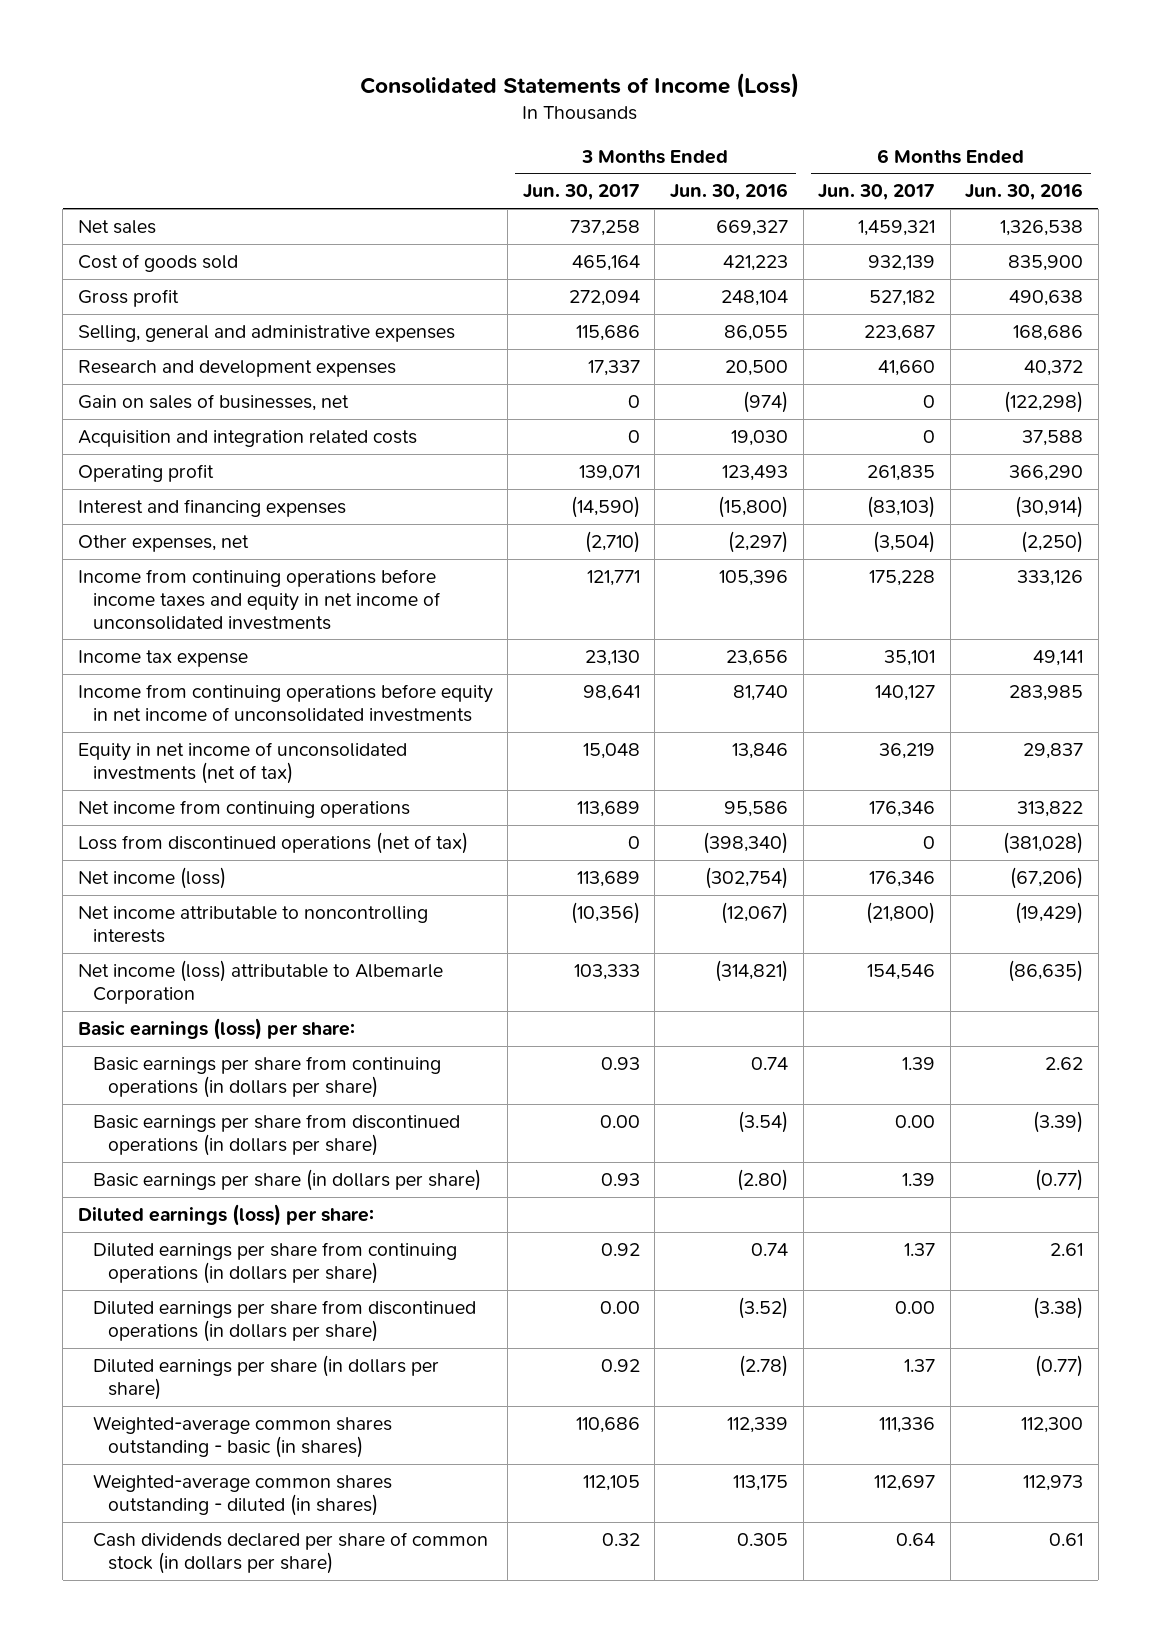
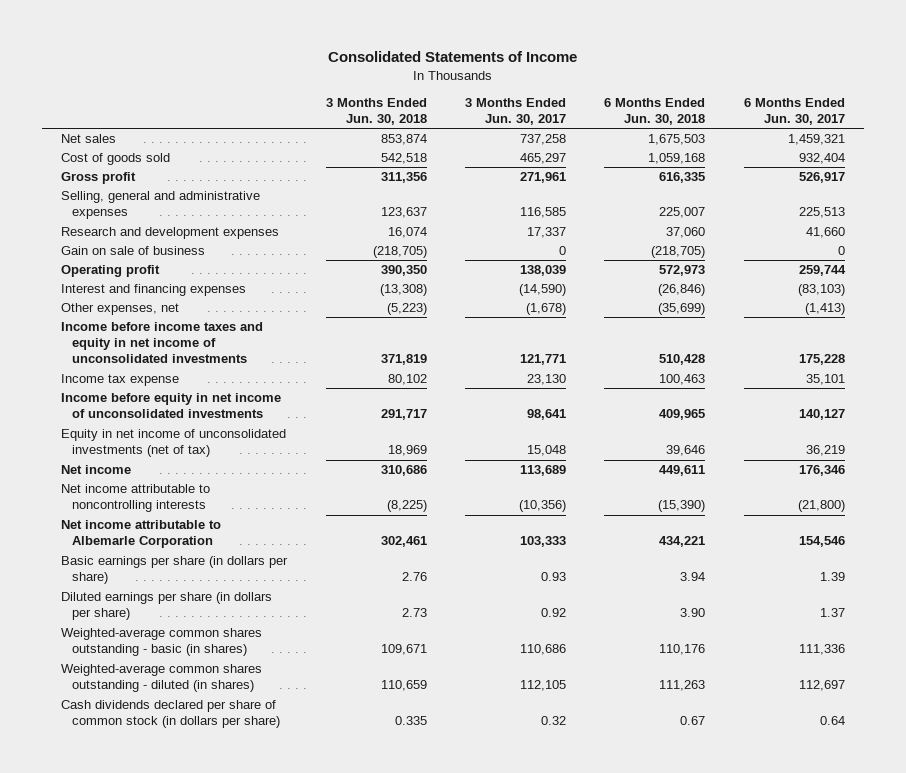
- Consolidated Statements of Income (Loss)
+ Consolidated Statements of Income
- | 3 Months Ended Jun. 30, 2017 | 3 Months Ended Jun. 30, 2016 | 6 Months Ended Jun. 30, 2017 | 6 Months Ended Jun. 30, 2016
+ | 3 Months Ended Jun. 30, 2018 | 3 Months Ended Jun. 30, 2017 | 6 Months Ended Jun. 30, 2018 | 6 Months Ended Jun. 30, 2017
- Cost of goods sold | 465,164 | 421,223 | 932,139 | 835,900
- Gross profit | 272,094 | 248,104 | 527,182 | 490,638
- Selling, general and administrative expenses | 115,686 | 86,055 | 223,687 | 168,686
+ Cost of goods sold | 542,518 | 465,297 | 1,059,168 | 932,404
+ Gross profit | 311,356 | 271,961 | 616,335 | 526,917
+ Selling, general and administrative expenses | 123,637 | 116,585 | 225,007 | 225,513
- Gain on sales of businesses, net | 0 | (974) | 0 | (122,298)
- Acquisition and integration related costs | 0 | 19,030 | 0 | 37,588
- Operating profit | 139,071 | 123,493 | 261,835 | 366,290
+ Gain on sale of business | (218,705) | 0 | (218,705) | 0
+ Operating profit | 390,350 | 138,039 | 572,973 | 259,744
- Other expenses, net | (2,710) | (2,297) | (3,504) | (2,250)
- Income from continuing operations before income taxes and equity in net income of unconsolidated investments | 121,771 | 105,396 | 175,228 | 333,126
+ Other expenses, net | (5,223) | (1,678) | (35,699) | (1,413)
+ Income before income taxes and equity in net income of unconsolidated investments | 371,819 | 121,771 | 510,428 | 175,228
- Income from continuing operations before equity in net income of unconsolidated investments | 98,641 | 81,740 | 140,127 | 283,985
+ Income before equity in net income of unconsolidated investments | 291,717 | 98,641 | 409,965 | 140,127
- Net income from continuing operations | 113,689 | 95,586 | 176,346 | 313,822
- Loss from discontinued operations (net of tax) | 0 | (398,340) | 0 | (381,028)
- Net income (loss) | 113,689 | (302,754) | 176,346 | (67,206)
+ Net income | 310,686 | 113,689 | 449,611 | 176,346
- Net income (loss) attributable to Albemarle Corporation | 103,333 | (314,821) | 154,546 | (86,635)
- Basic earnings (loss) per share:
- Basic earnings per share from continuing operations (in dollars per share) | 0.93 | 0.74 | 1.39 | 2.62
- Basic earnings per share from discontinued operations (in dollars per share) | 0.00 | (3.54) | 0.00 | (3.39)
+ Net income attributable to Albemarle Corporation | 302,461 | 103,333 | 434,221 | 154,546
- Diluted earnings (loss) per share:
- Diluted earnings per share from continuing operations (in dollars per share) | 0.92 | 0.74 | 1.37 | 2.61
- Diluted earnings per share from discontinued operations (in dollars per share) | 0.00 | (3.52) | 0.00 | (3.38)

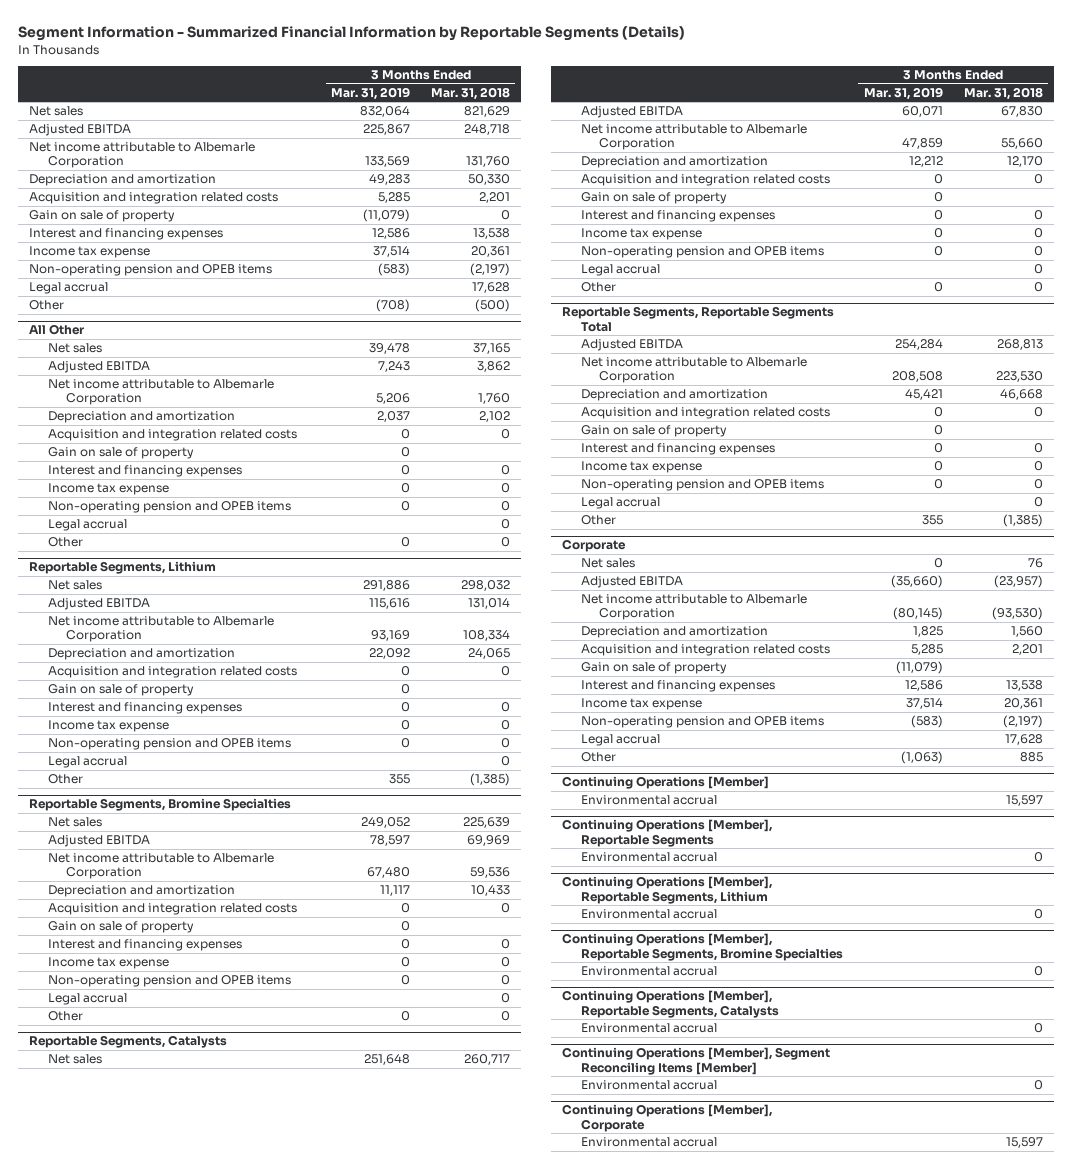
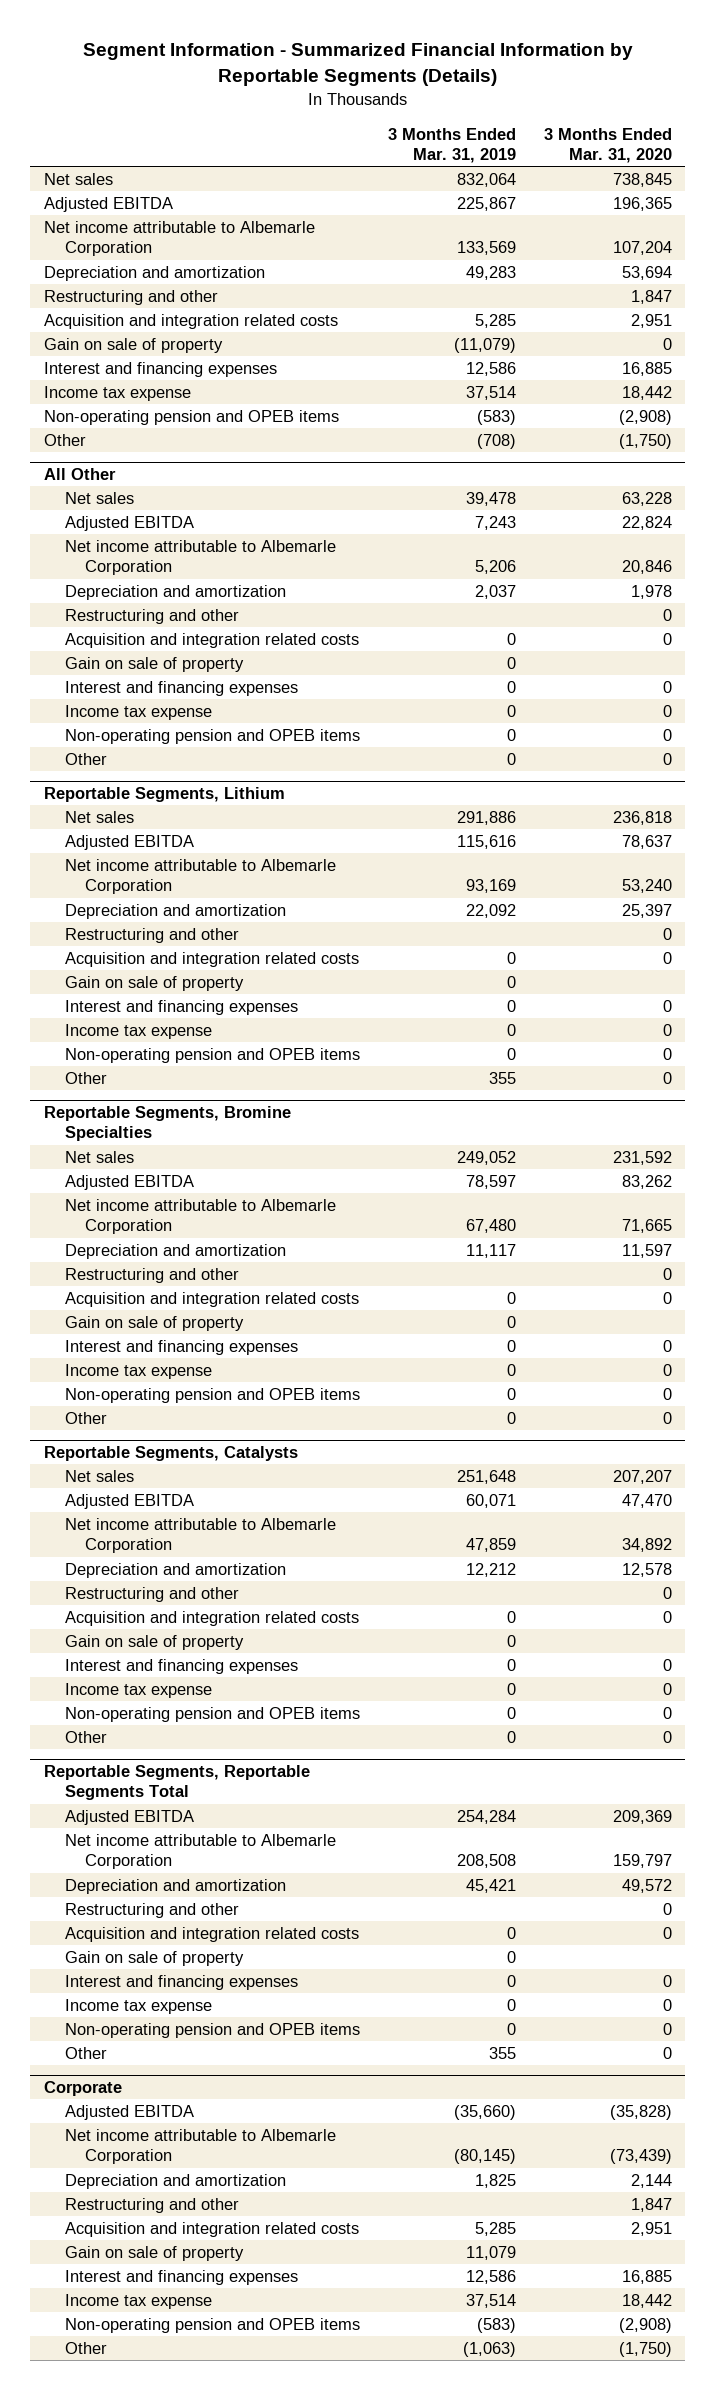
- | 3 Months Ended Mar. 31, 2019 | 3 Months Ended Mar. 31, 2018
+ | 3 Months Ended Mar. 31, 2019 | 3 Months Ended Mar. 31, 2020
+ Restructuring and other | | 1,847
- Legal accrual | | 17,628
@ All Other
+ Restructuring and other | | 0
- Legal accrual | | 0
@ Reportable Segments, Lithium
+ Restructuring and other | | 0
- Legal accrual | | 0
@ Reportable Segments, Bromine Specialties
+ Restructuring and other | | 0
- Legal accrual | | 0
@ Reportable Segments, Catalysts
+ Restructuring and other | | 0
- Legal accrual | | 0
@ Reportable Segments, Reportable Segments Total
+ Restructuring and other | | 0
- Legal accrual | | 0
@ Corporate
- Net sales | 0 | 76
+ Restructuring and other | | 1,847
- Gain on sale of property | (11,079) |
+ Gain on sale of property | 11,079 |
- Legal accrual | | 17,628
- Continuing Operations [Member]
- Environmental accrual | | 15,597
- Continuing Operations [Member], Reportable Segments
- Environmental accrual | | 0
- Continuing Operations [Member], Reportable Segments, Lithium
- Environmental accrual | | 0
- Continuing Operations [Member], Reportable Segments, Bromine Specialties
- Environmental accrual | | 0
- Continuing Operations [Member], Reportable Segments, Catalysts
- Environmental accrual | | 0
- Continuing Operations [Member], Segment Reconciling Items [Member]
- Environmental accrual | | 0
- Continuing Operations [Member], Corporate
- Environmental accrual | | 15,597

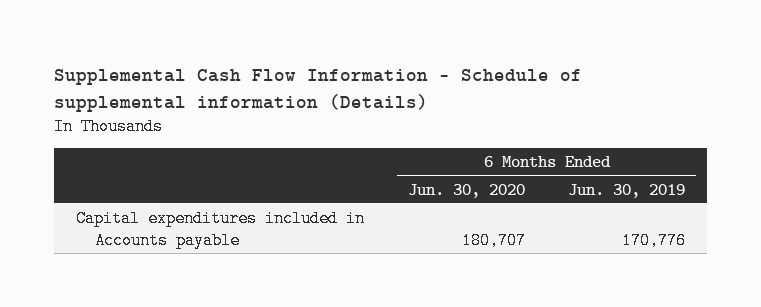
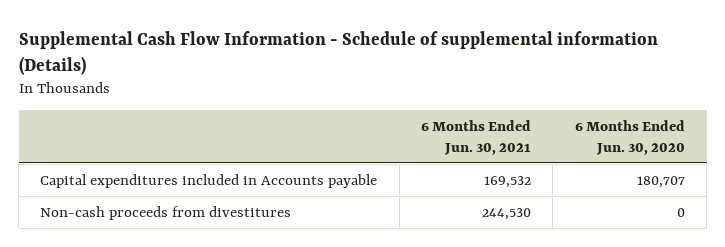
- | 6 Months Ended Jun. 30, 2020 | 6 Months Ended Jun. 30, 2019
+ | 6 Months Ended Jun. 30, 2021 | 6 Months Ended Jun. 30, 2020
+ Non-cash proceeds from divestitures | 244,530 | 0

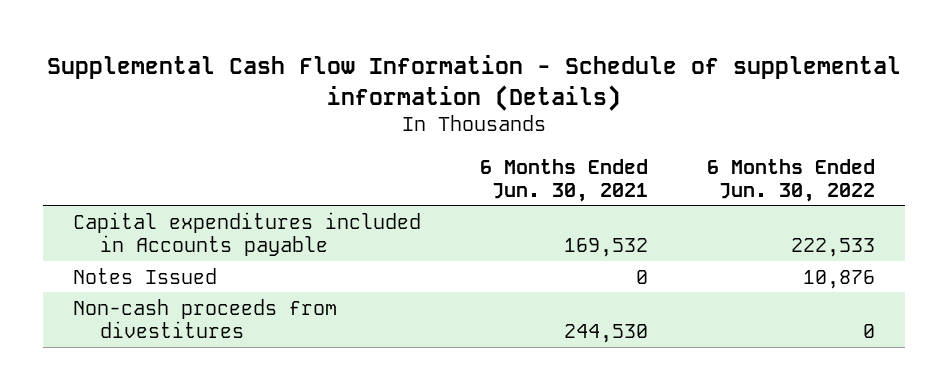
- | 6 Months Ended Jun. 30, 2021 | 6 Months Ended Jun. 30, 2020
+ | 6 Months Ended Jun. 30, 2021 | 6 Months Ended Jun. 30, 2022
+ Notes Issued | 0 | 10,876

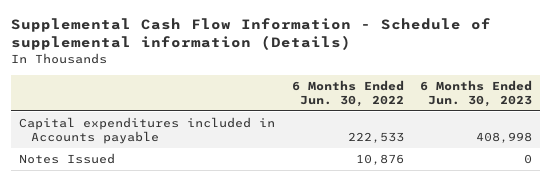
- | 6 Months Ended Jun. 30, 2021 | 6 Months Ended Jun. 30, 2022
+ | 6 Months Ended Jun. 30, 2022 | 6 Months Ended Jun. 30, 2023
- Non-cash proceeds from divestitures | 244,530 | 0

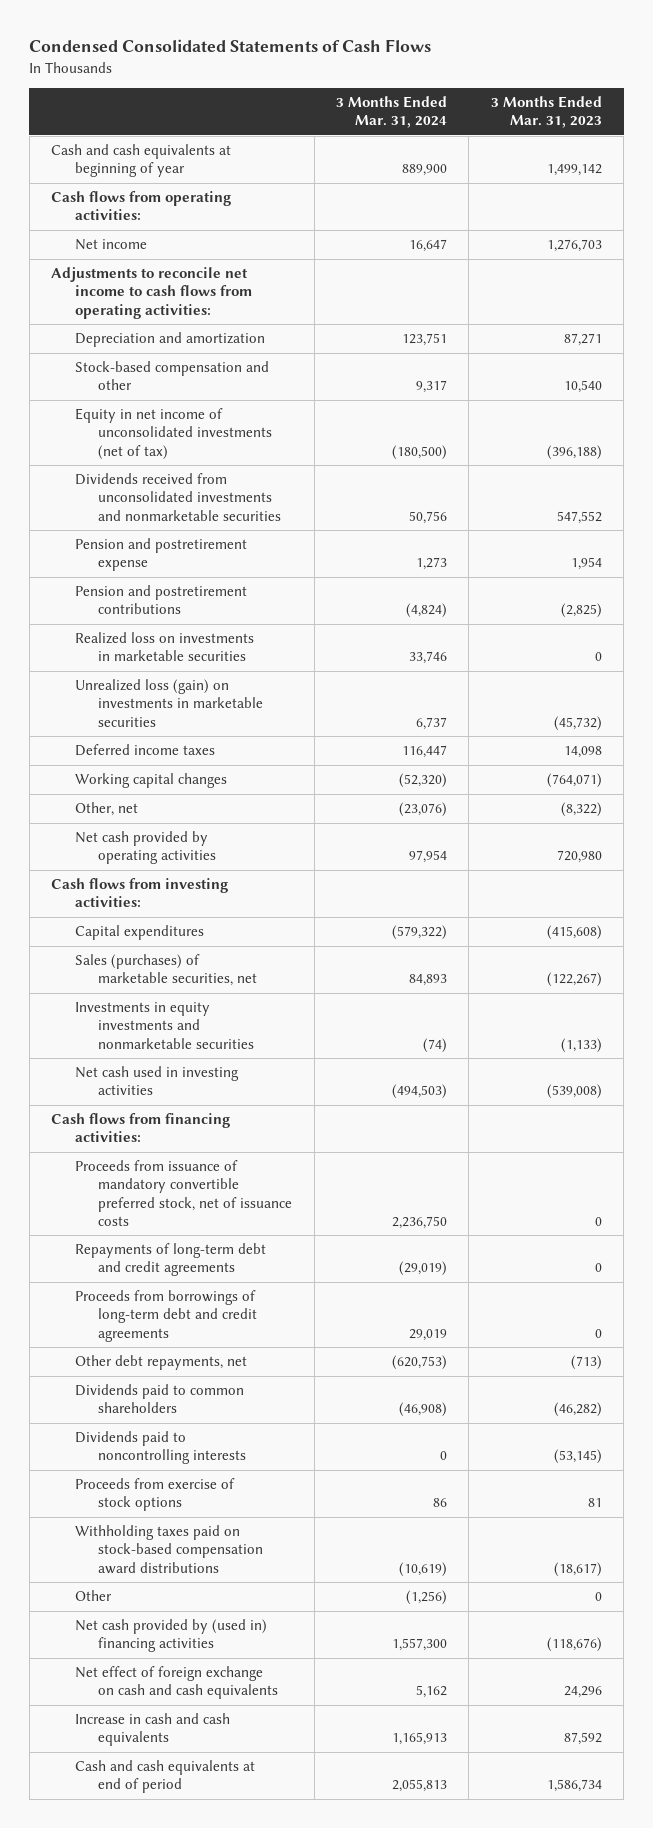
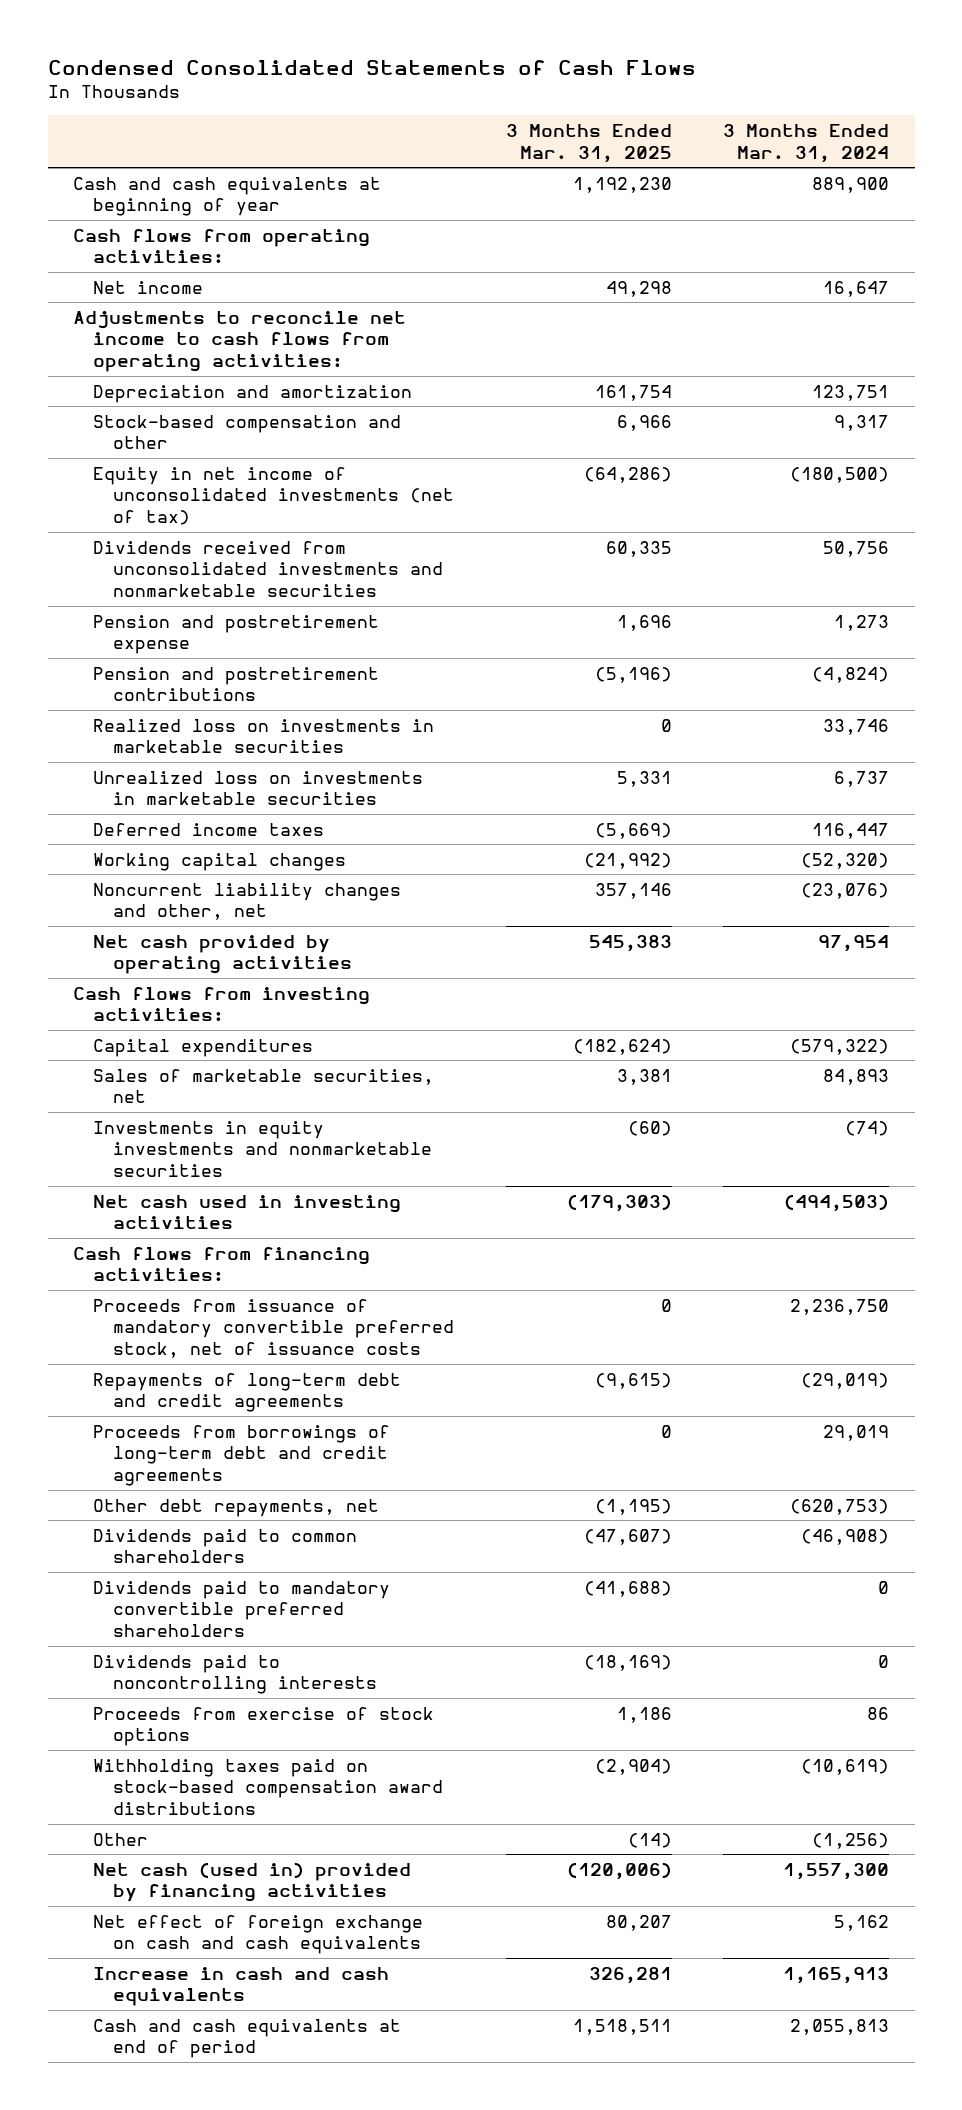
- | 3 Months Ended Mar. 31, 2024 | 3 Months Ended Mar. 31, 2023
+ | 3 Months Ended Mar. 31, 2025 | 3 Months Ended Mar. 31, 2024
- Unrealized loss (gain) on investments in marketable securities | 6,737 | (45,732)
+ Unrealized loss on investments in marketable securities | 5,331 | 6,737
- Other, net | (23,076) | (8,322)
+ Noncurrent liability changes and other, net | 357,146 | (23,076)
- Sales (purchases) of marketable securities, net | 84,893 | (122,267)
+ Sales of marketable securities, net | 3,381 | 84,893
+ Dividends paid to mandatory convertible preferred shareholders | (41,688) | 0
- Net cash provided by (used in) financing activities | 1,557,300 | (118,676)
+ Net cash (used in) provided by financing activities | (120,006) | 1,557,300

